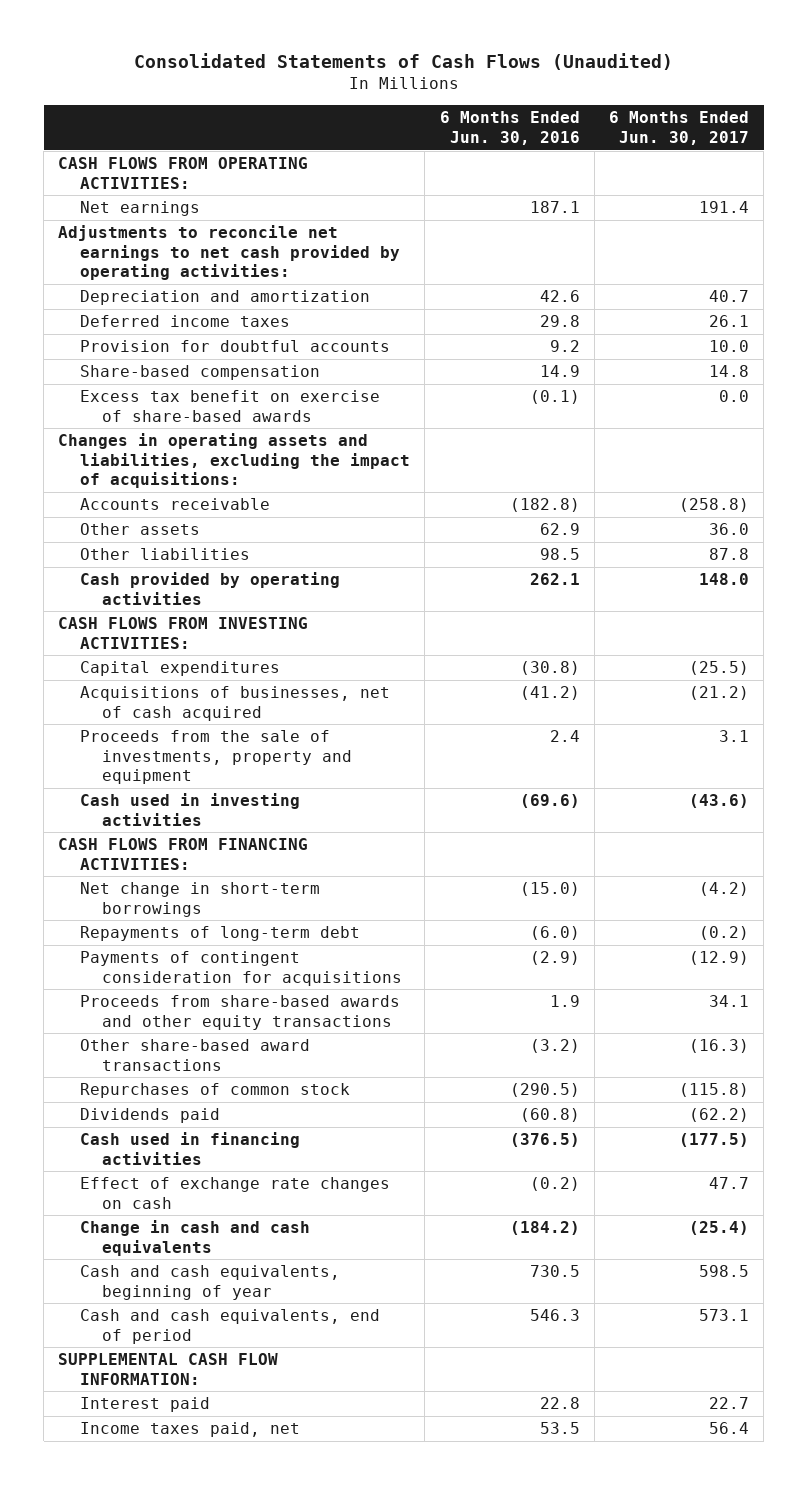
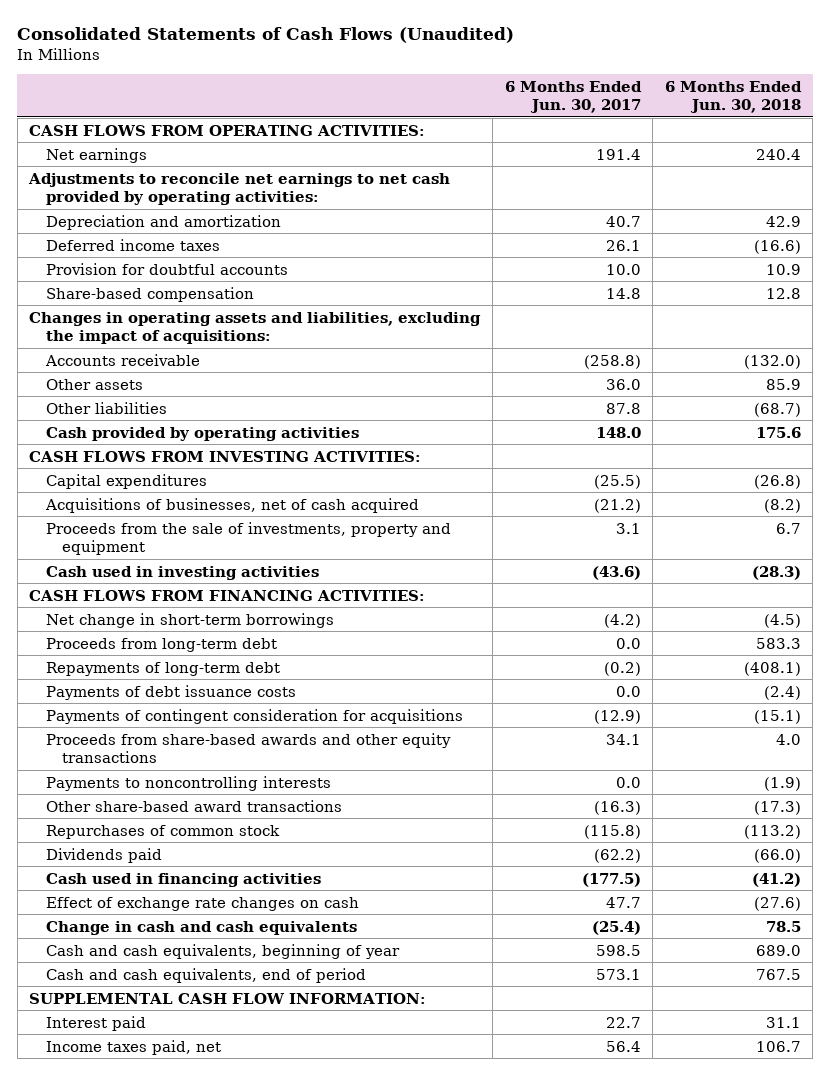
- | 6 Months Ended Jun. 30, 2016 | 6 Months Ended Jun. 30, 2017
+ | 6 Months Ended Jun. 30, 2017 | 6 Months Ended Jun. 30, 2018
- Excess tax benefit on exercise of share-based awards | (0.1) | 0.0
+ Proceeds from long-term debt | 0.0 | 583.3
+ Payments of debt issuance costs | 0.0 | (2.4)
+ Payments to noncontrolling interests | 0.0 | (1.9)

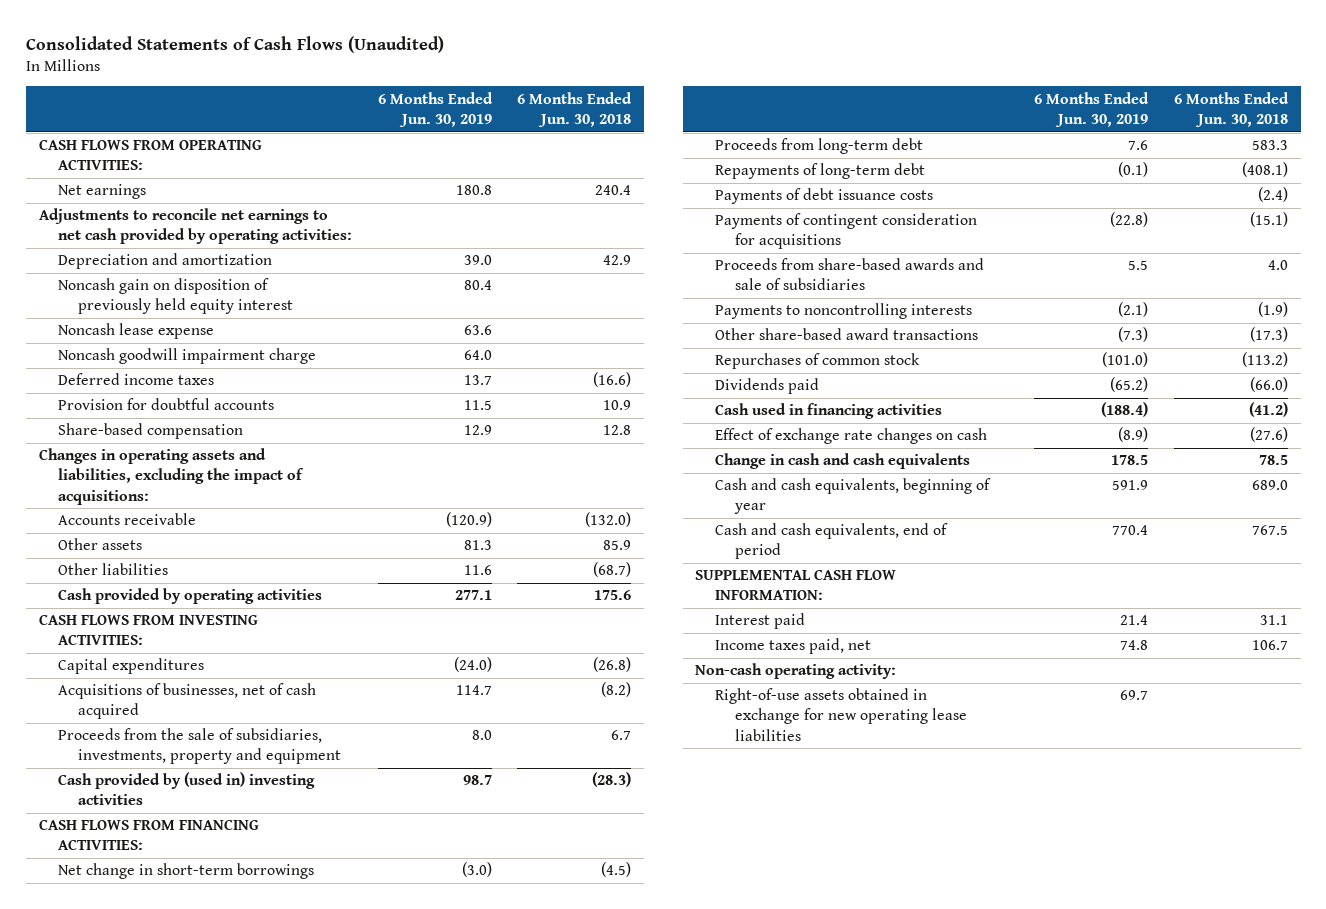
- | 6 Months Ended Jun. 30, 2017 | 6 Months Ended Jun. 30, 2018
+ | 6 Months Ended Jun. 30, 2019 | 6 Months Ended Jun. 30, 2018
+ Noncash gain on disposition of previously held equity interest | 80.4 |
+ Noncash lease expense | 63.6 |
+ Noncash goodwill impairment charge | 64.0 |
- Proceeds from the sale of investments, property and equipment | 3.1 | 6.7
- Cash used in investing activities | (43.6) | (28.3)
+ Proceeds from the sale of subsidiaries, investments, property and equipment | 8.0 | 6.7
+ Cash provided by (used in) investing activities | 98.7 | (28.3)
- Proceeds from share-based awards and other equity transactions | 34.1 | 4.0
+ Proceeds from share-based awards and sale of subsidiaries | 5.5 | 4.0
+ Non-cash operating activity:
+ Right-of-use assets obtained in exchange for new operating lease liabilities | 69.7 |

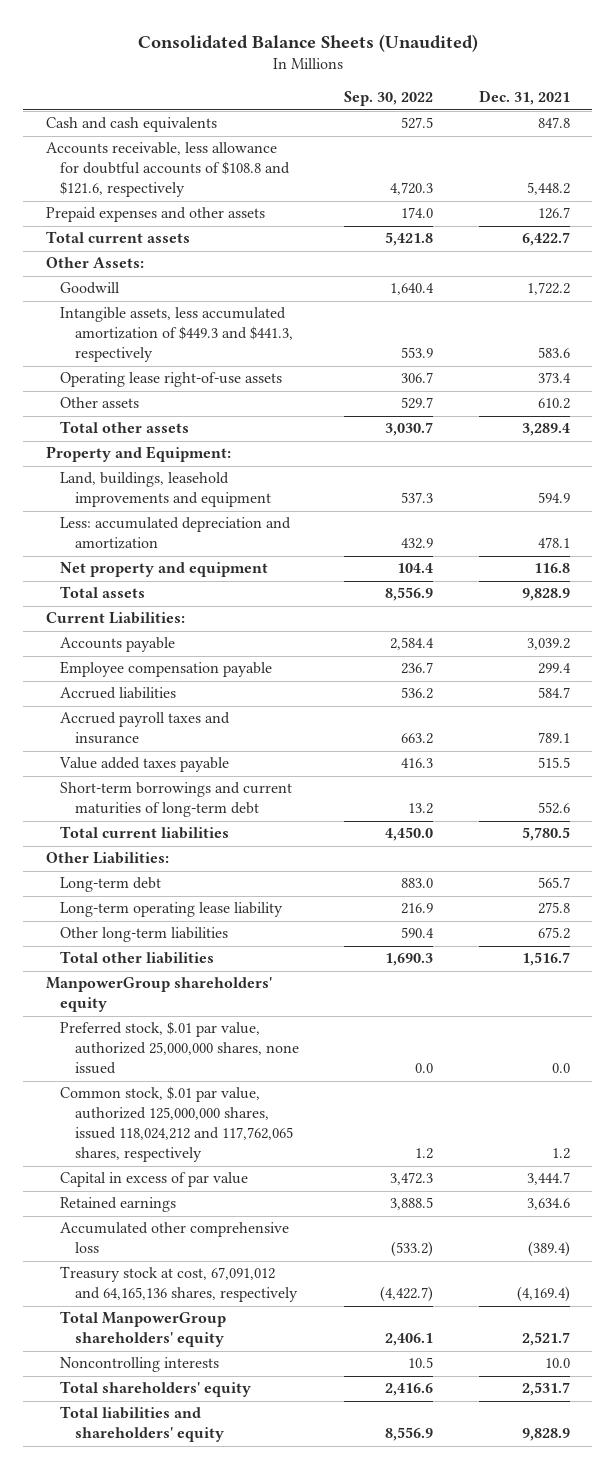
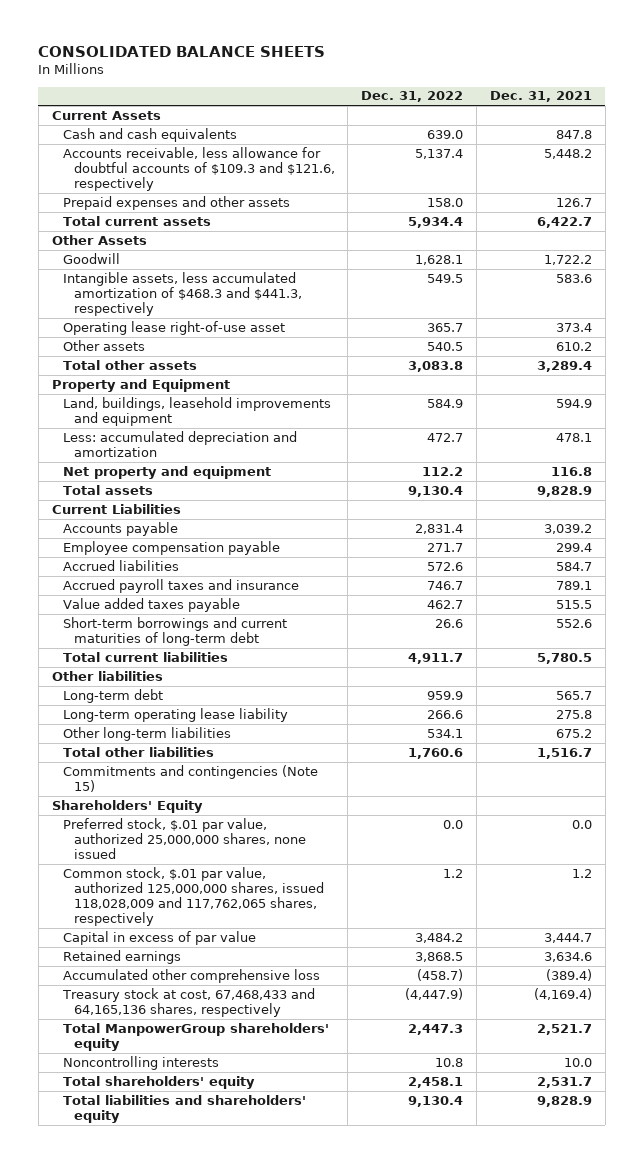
- Consolidated Balance Sheets (Unaudited)
+ CONSOLIDATED BALANCE SHEETS
- | Sep. 30, 2022 | Dec. 31, 2021
+ | Dec. 31, 2022 | Dec. 31, 2021
+ Current Assets
- Accounts receivable, less allowance for doubtful accounts of $108.8 and $121.6, respectively | 4,720.3 | 5,448.2
+ Accounts receivable, less allowance for doubtful accounts of $109.3 and $121.6, respectively | 5,137.4 | 5,448.2
- Other Assets:
+ Other Assets
- Intangible assets, less accumulated amortization of $449.3 and $441.3, respectively | 553.9 | 583.6
- Operating lease right-of-use assets | 306.7 | 373.4
+ Intangible assets, less accumulated amortization of $468.3 and $441.3, respectively | 549.5 | 583.6
+ Operating lease right-of-use asset | 365.7 | 373.4
- Property and Equipment:
+ Property and Equipment
- Current Liabilities:
+ Current Liabilities
- Other Liabilities:
+ Other liabilities
- ManpowerGroup shareholders' equity
+ Commitments and contingencies (Note 15)
+ Shareholders' Equity
- Common stock, $.01 par value, authorized 125,000,000 shares, issued 118,024,212 and 117,762,065 shares, respectively | 1.2 | 1.2
+ Common stock, $.01 par value, authorized 125,000,000 shares, issued 118,028,009 and 117,762,065 shares, respectively | 1.2 | 1.2
- Treasury stock at cost, 67,091,012 and 64,165,136 shares, respectively | (4,422.7) | (4,169.4)
+ Treasury stock at cost, 67,468,433 and 64,165,136 shares, respectively | (4,447.9) | (4,169.4)

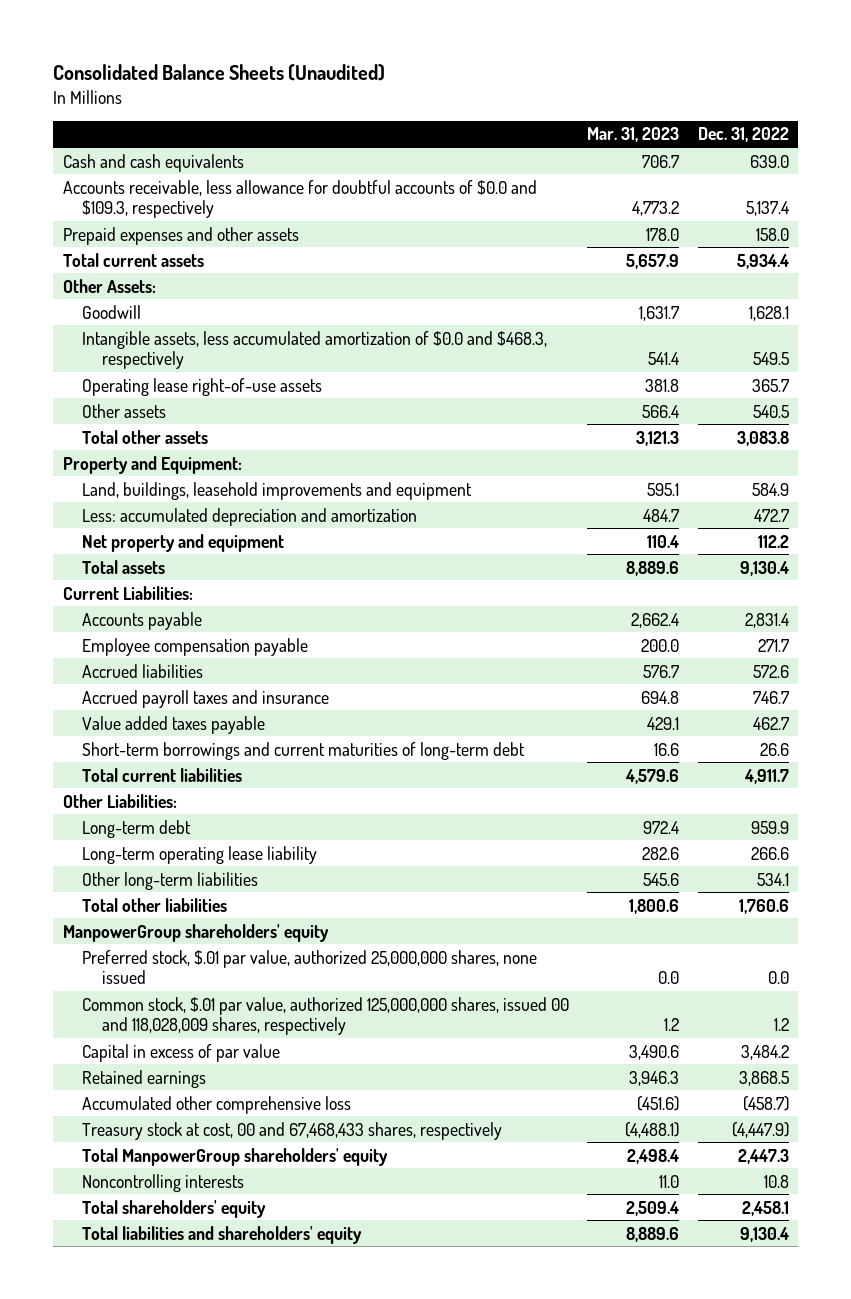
- CONSOLIDATED BALANCE SHEETS
+ Consolidated Balance Sheets (Unaudited)
- | Dec. 31, 2022 | Dec. 31, 2021
+ | Mar. 31, 2023 | Dec. 31, 2022
- Current Assets
- Accounts receivable, less allowance for doubtful accounts of $109.3 and $121.6, respectively | 5,137.4 | 5,448.2
+ Accounts receivable, less allowance for doubtful accounts of $0.0 and $109.3, respectively | 4,773.2 | 5,137.4
- Other Assets
+ Other Assets:
- Intangible assets, less accumulated amortization of $468.3 and $441.3, respectively | 549.5 | 583.6
- Operating lease right-of-use asset | 365.7 | 373.4
+ Intangible assets, less accumulated amortization of $0.0 and $468.3, respectively | 541.4 | 549.5
+ Operating lease right-of-use assets | 381.8 | 365.7
- Property and Equipment
+ Property and Equipment:
- Current Liabilities
+ Current Liabilities:
- Other liabilities
+ Other Liabilities:
- Commitments and contingencies (Note 15)
- Shareholders' Equity
+ ManpowerGroup shareholders' equity
- Common stock, $.01 par value, authorized 125,000,000 shares, issued 118,028,009 and 117,762,065 shares, respectively | 1.2 | 1.2
+ Common stock, $.01 par value, authorized 125,000,000 shares, issued 00 and 118,028,009 shares, respectively | 1.2 | 1.2
- Treasury stock at cost, 67,468,433 and 64,165,136 shares, respectively | (4,447.9) | (4,169.4)
+ Treasury stock at cost, 00 and 67,468,433 shares, respectively | (4,488.1) | (4,447.9)

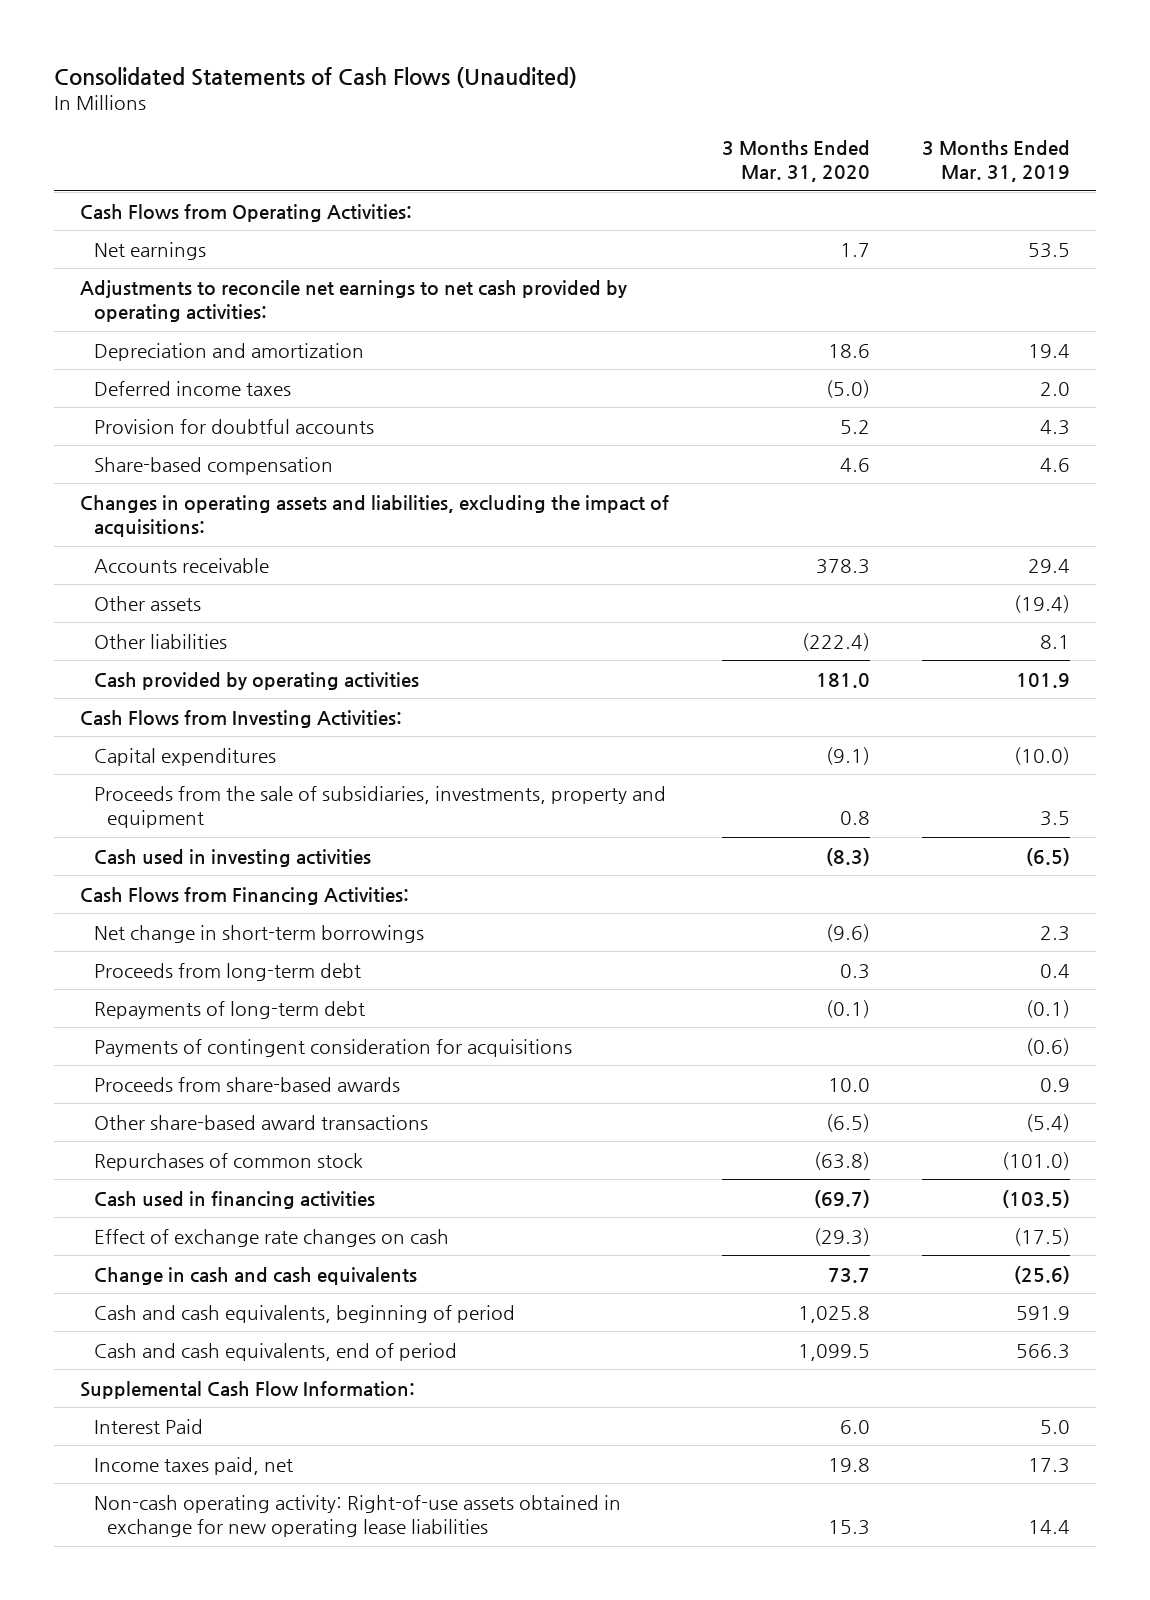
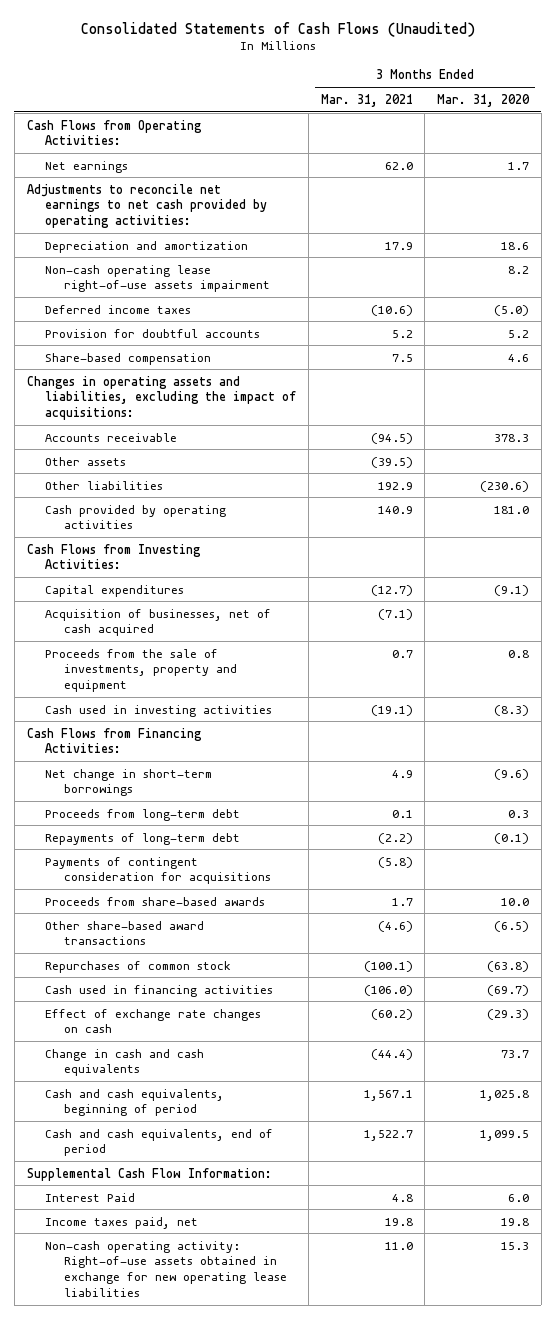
- | 3 Months Ended Mar. 31, 2020 | 3 Months Ended Mar. 31, 2019
+ | 3 Months Ended Mar. 31, 2021 | 3 Months Ended Mar. 31, 2020
+ Non-cash operating lease right-of-use assets impairment | | 8.2
- Other liabilities | (222.4) | 8.1
+ Other liabilities | 192.9 | (230.6)
- Proceeds from the sale of subsidiaries, investments, property and equipment | 0.8 | 3.5
+ Acquisition of businesses, net of cash acquired | (7.1) |
+ Proceeds from the sale of investments, property and equipment | 0.7 | 0.8

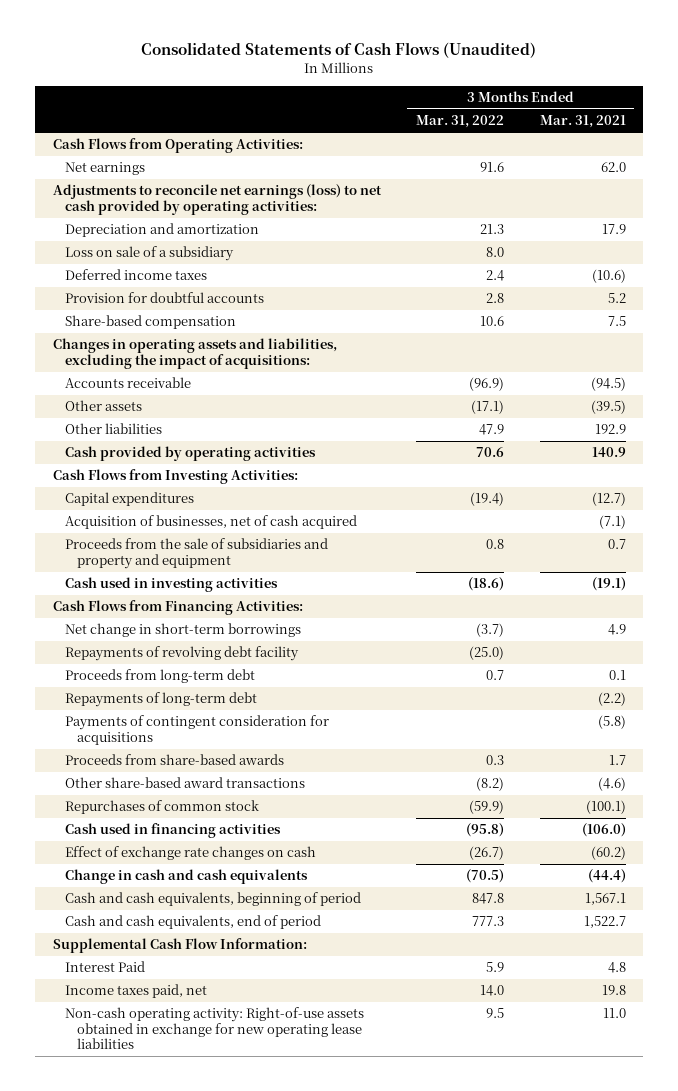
- | 3 Months Ended Mar. 31, 2021 | 3 Months Ended Mar. 31, 2020
+ | 3 Months Ended Mar. 31, 2022 | 3 Months Ended Mar. 31, 2021
- Adjustments to reconcile net earnings to net cash provided by operating activities:
+ Adjustments to reconcile net earnings (loss) to net cash provided by operating activities:
- Non-cash operating lease right-of-use assets impairment | | 8.2
+ Loss on sale of a subsidiary | 8.0 |
- Proceeds from the sale of investments, property and equipment | 0.7 | 0.8
+ Proceeds from the sale of subsidiaries and property and equipment | 0.8 | 0.7
+ Repayments of revolving debt facility | (25.0) |

